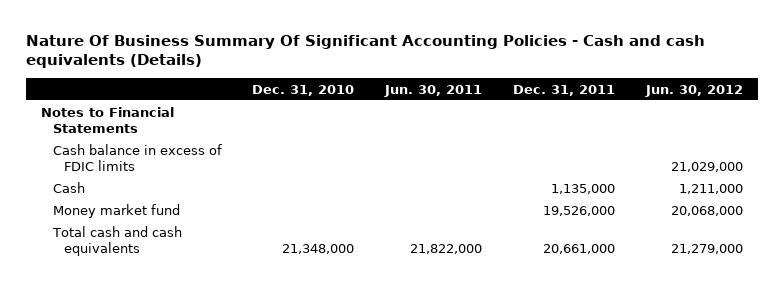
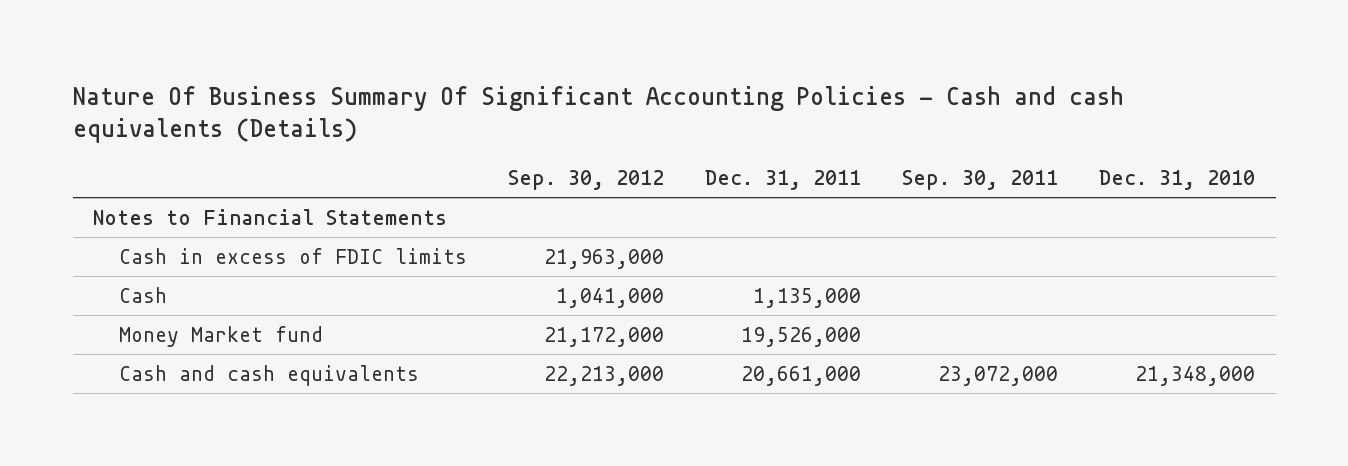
- | Dec. 31, 2010 | Jun. 30, 2011 | Dec. 31, 2011 | Jun. 30, 2012
+ | Sep. 30, 2012 | Dec. 31, 2011 | Sep. 30, 2011 | Dec. 31, 2010
- Cash balance in excess of FDIC limits | | | | 21,029,000
+ Cash in excess of FDIC limits | 21,963,000 | | |
- Money market fund | | | 19,526,000 | 20,068,000
- Total cash and cash equivalents | 21,348,000 | 21,822,000 | 20,661,000 | 21,279,000
+ Money Market fund | 21,172,000 | 19,526,000 | |
+ Cash and cash equivalents | 22,213,000 | 20,661,000 | 23,072,000 | 21,348,000

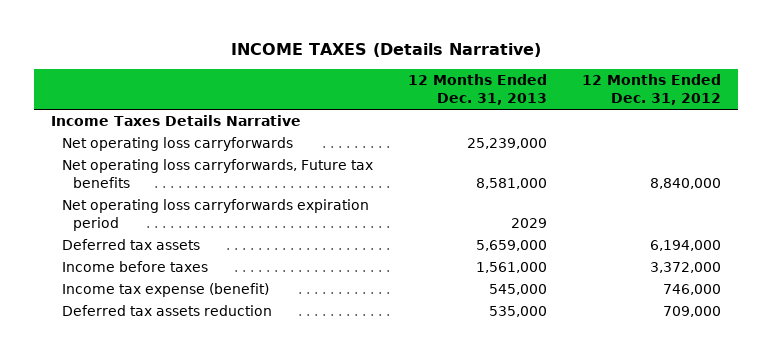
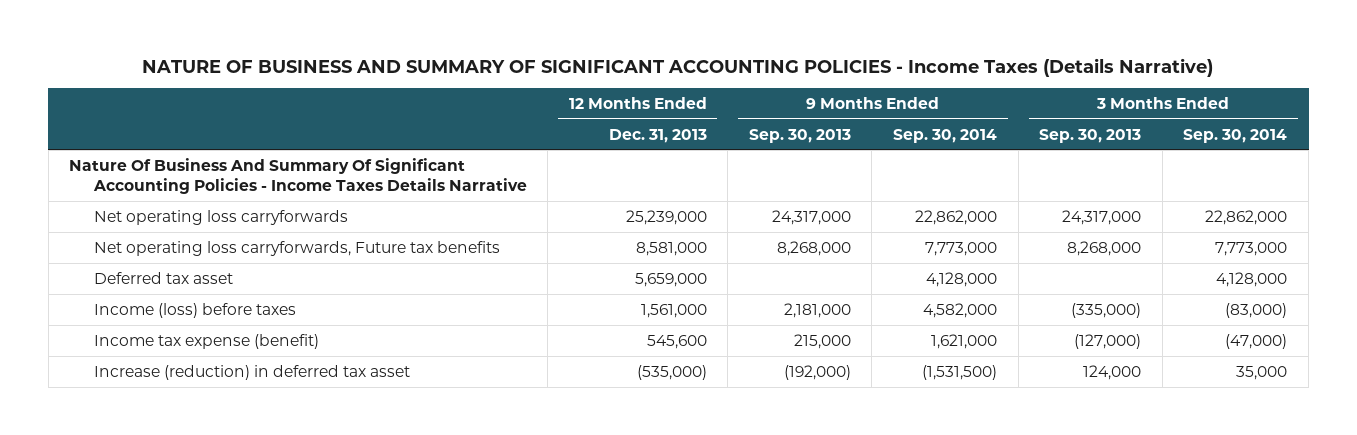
- INCOME TAXES (Details Narrative)
+ NATURE OF BUSINESS AND SUMMARY OF SIGNIFICANT ACCOUNTING POLICIES - Income Taxes (Details Narrative)
- | 12 Months Ended Dec. 31, 2013 | 12 Months Ended Dec. 31, 2012
+ | 12 Months Ended Dec. 31, 2013 | 9 Months Ended Sep. 30, 2013 | 9 Months Ended Sep. 30, 2014 | 3 Months Ended Sep. 30, 2013 | 3 Months Ended Sep. 30, 2014
- Income Taxes Details Narrative
+ Nature Of Business And Summary Of Significant Accounting Policies - Income Taxes Details Narrative
- Net operating loss carryforwards expiration period | 2029 |
- Deferred tax assets | 5,659,000 | 6,194,000
- Income before taxes | 1,561,000 | 3,372,000
- Income tax expense (benefit) | 545,000 | 746,000
- Deferred tax assets reduction | 535,000 | 709,000
+ Deferred tax asset | 5,659,000 | | 4,128,000 | | 4,128,000
+ Income (loss) before taxes | 1,561,000 | 2,181,000 | 4,582,000 | (335,000) | (83,000)
+ Income tax expense (benefit) | 545,600 | 215,000 | 1,621,000 | (127,000) | (47,000)
+ Increase (reduction) in deferred tax asset | (535,000) | (192,000) | (1,531,500) | 124,000 | 35,000

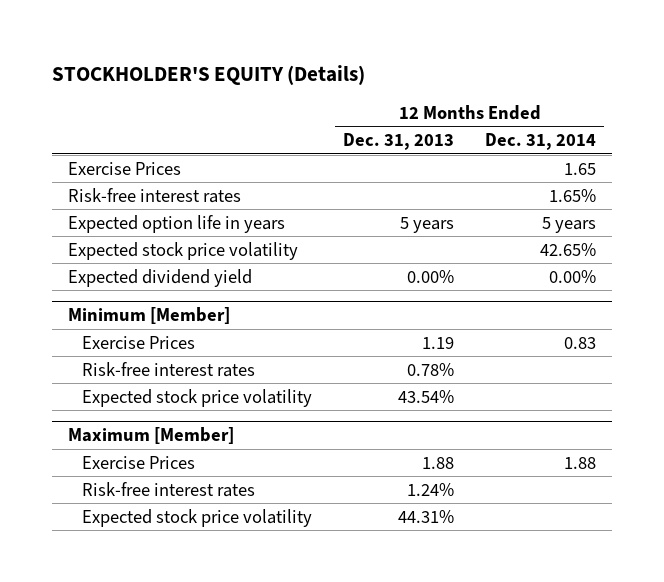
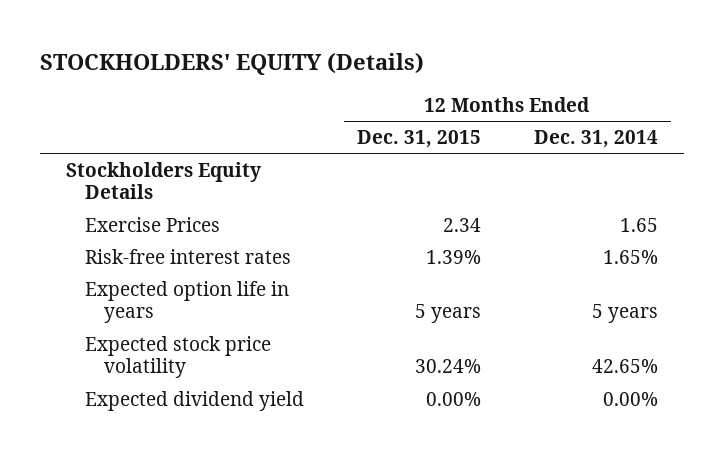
- STOCKHOLDER'S EQUITY (Details)
+ STOCKHOLDERS' EQUITY (Details)
- | 12 Months Ended Dec. 31, 2013 | 12 Months Ended Dec. 31, 2014
+ | 12 Months Ended Dec. 31, 2015 | 12 Months Ended Dec. 31, 2014
+ Stockholders Equity Details
- Minimum [Member]
- Exercise Prices | 1.19 | 0.83
- Risk-free interest rates | 0.78% |
- Expected stock price volatility | 43.54% |
- Maximum [Member]
- Exercise Prices | 1.88 | 1.88
- Risk-free interest rates | 1.24% |
- Expected stock price volatility | 44.31% |

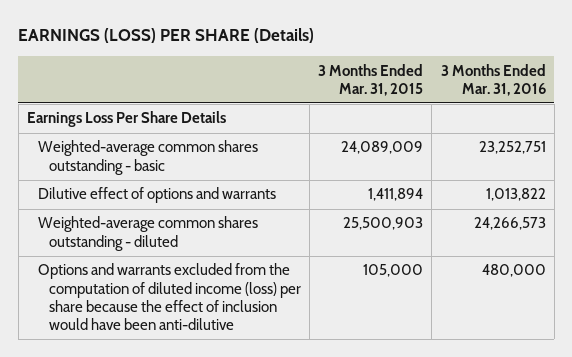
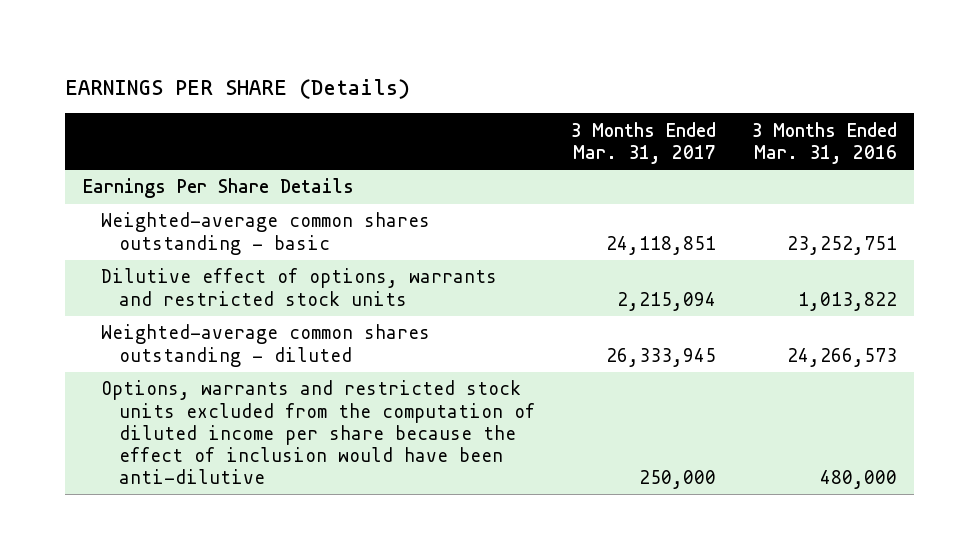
- EARNINGS (LOSS) PER SHARE (Details)
+ EARNINGS PER SHARE (Details)
- | 3 Months Ended Mar. 31, 2015 | 3 Months Ended Mar. 31, 2016
+ | 3 Months Ended Mar. 31, 2017 | 3 Months Ended Mar. 31, 2016
- Earnings Loss Per Share Details
+ Earnings Per Share Details
- Dilutive effect of options and warrants | 1,411,894 | 1,013,822
+ Dilutive effect of options, warrants and restricted stock units | 2,215,094 | 1,013,822
- Options and warrants excluded from the computation of diluted income (loss) per share because the effect of inclusion would have been anti-dilutive | 105,000 | 480,000
+ Options, warrants and restricted stock units excluded from the computation of diluted income per share because the effect of inclusion would have been anti-dilutive | 250,000 | 480,000

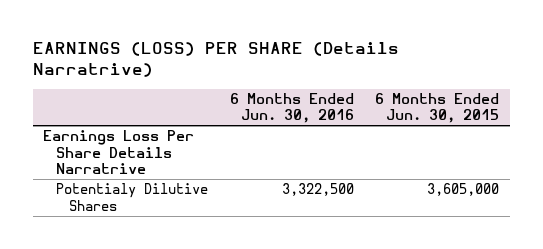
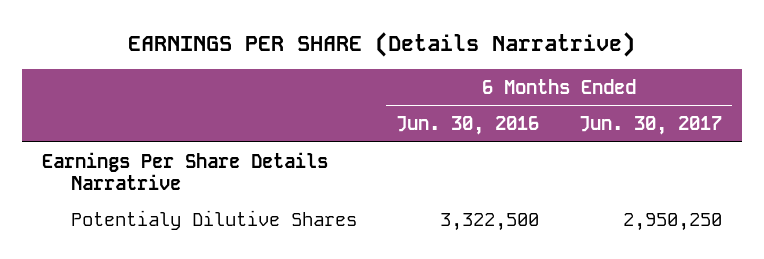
- EARNINGS (LOSS) PER SHARE (Details Narratrive)
+ EARNINGS PER SHARE (Details Narratrive)
- | 6 Months Ended Jun. 30, 2016 | 6 Months Ended Jun. 30, 2015
+ | 6 Months Ended Jun. 30, 2016 | 6 Months Ended Jun. 30, 2017
- Earnings Loss Per Share Details Narratrive
+ Earnings Per Share Details Narratrive

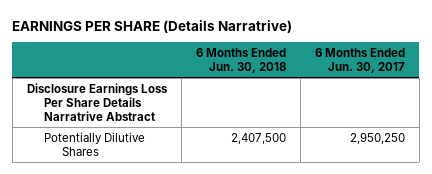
- | 6 Months Ended Jun. 30, 2016 | 6 Months Ended Jun. 30, 2017
+ | 6 Months Ended Jun. 30, 2018 | 6 Months Ended Jun. 30, 2017
- Earnings Per Share Details Narratrive
- Potentialy Dilutive Shares | 3,322,500 | 2,950,250
+ Disclosure Earnings Loss Per Share Details Narratrive Abstract
+ Potentially Dilutive Shares | 2,407,500 | 2,950,250

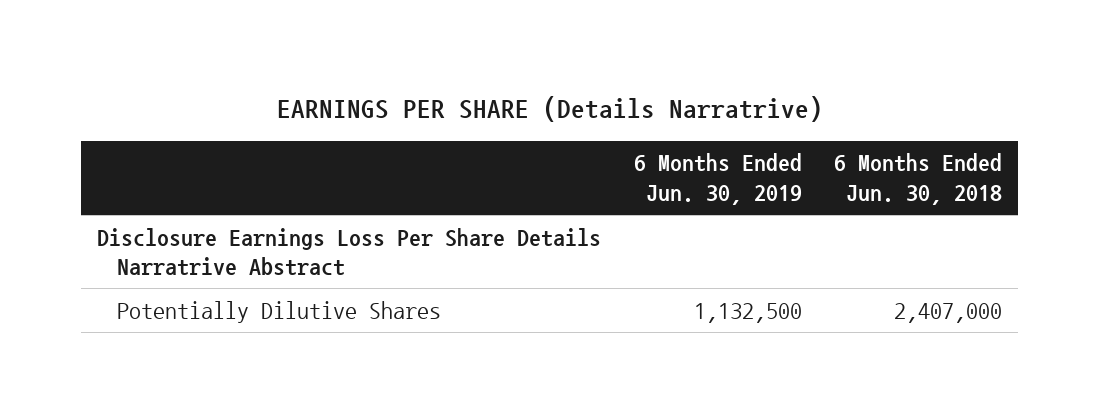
- | 6 Months Ended Jun. 30, 2018 | 6 Months Ended Jun. 30, 2017
+ | 6 Months Ended Jun. 30, 2019 | 6 Months Ended Jun. 30, 2018
- Potentially Dilutive Shares | 2,407,500 | 2,950,250
+ Potentially Dilutive Shares | 1,132,500 | 2,407,000

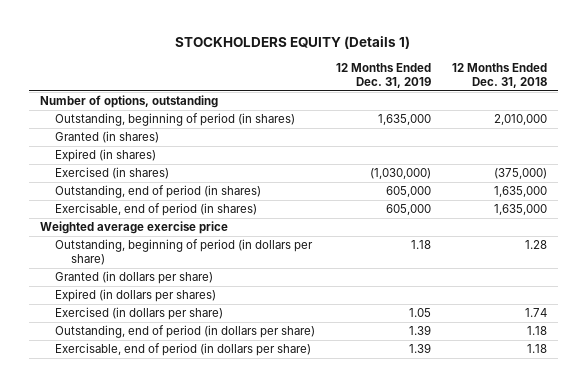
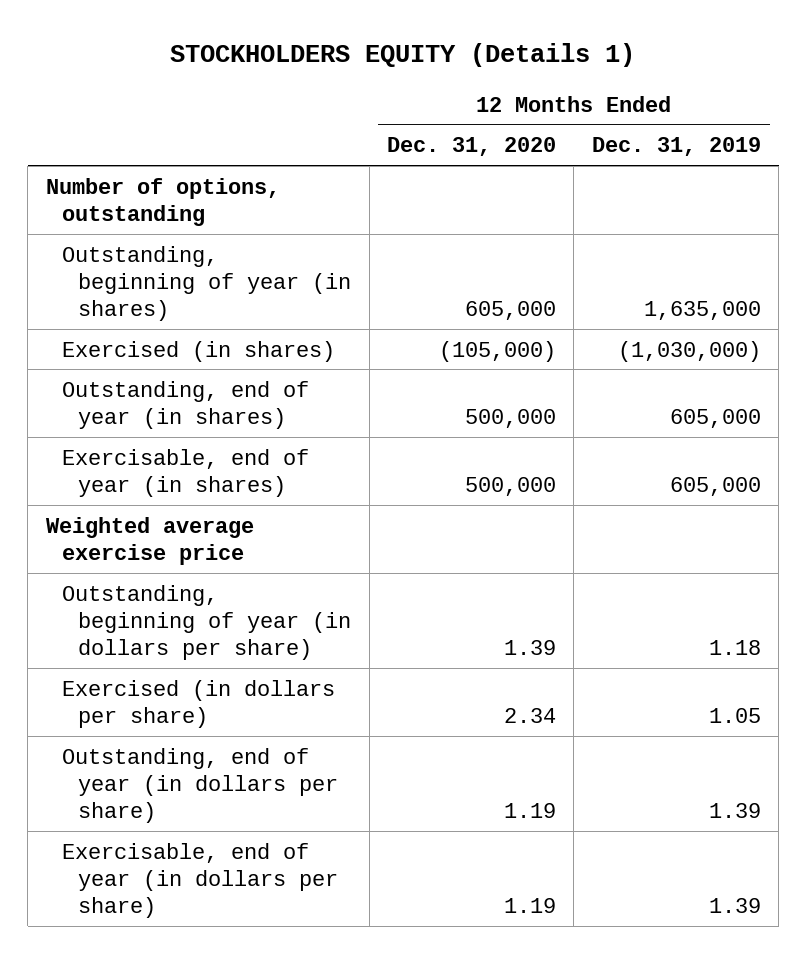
- | 12 Months Ended Dec. 31, 2019 | 12 Months Ended Dec. 31, 2018
+ | 12 Months Ended Dec. 31, 2020 | 12 Months Ended Dec. 31, 2019
- Outstanding, beginning of period (in shares) | 1,635,000 | 2,010,000
- Granted (in shares)
- Expired (in shares)
+ Outstanding, beginning of year (in shares) | 605,000 | 1,635,000
- Outstanding, end of period (in shares) | 605,000 | 1,635,000
- Exercisable, end of period (in shares) | 605,000 | 1,635,000
+ Outstanding, end of year (in shares) | 500,000 | 605,000
+ Exercisable, end of year (in shares) | 500,000 | 605,000
- Outstanding, beginning of period (in dollars per share) | 1.18 | 1.28
- Granted (in dollars per share)
- Expired (in dollars per shares)
+ Outstanding, beginning of year (in dollars per share) | 1.39 | 1.18
- Outstanding, end of period (in dollars per share) | 1.39 | 1.18
- Exercisable, end of period (in dollars per share) | 1.39 | 1.18
+ Outstanding, end of year (in dollars per share) | 1.19 | 1.39
+ Exercisable, end of year (in dollars per share) | 1.19 | 1.39

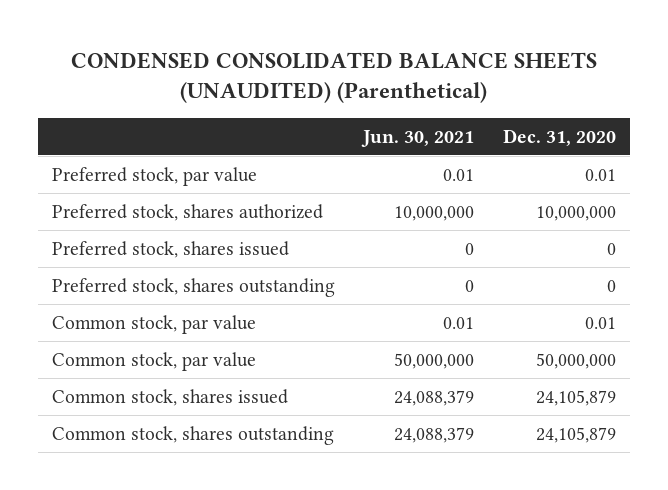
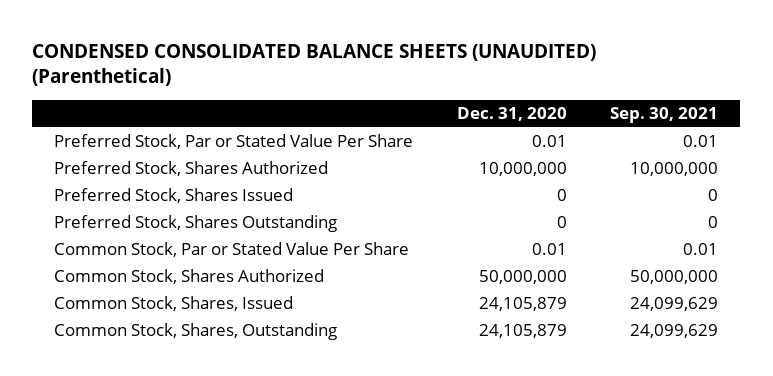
- | Jun. 30, 2021 | Dec. 31, 2020
+ | Dec. 31, 2020 | Sep. 30, 2021
- Preferred stock, par value | 0.01 | 0.01
- Preferred stock, shares authorized | 10,000,000 | 10,000,000
- Preferred stock, shares issued | 0 | 0
- Preferred stock, shares outstanding | 0 | 0
- Common stock, par value | 0.01 | 0.01
- Common stock, par value | 50,000,000 | 50,000,000
- Common stock, shares issued | 24,088,379 | 24,105,879
- Common stock, shares outstanding | 24,088,379 | 24,105,879
+ Preferred Stock, Par or Stated Value Per Share | 0.01 | 0.01
+ Preferred Stock, Shares Authorized | 10,000,000 | 10,000,000
+ Preferred Stock, Shares Issued | 0 | 0
+ Preferred Stock, Shares Outstanding | 0 | 0
+ Common Stock, Par or Stated Value Per Share | 0.01 | 0.01
+ Common Stock, Shares Authorized | 50,000,000 | 50,000,000
+ Common Stock, Shares, Issued | 24,105,879 | 24,099,629
+ Common Stock, Shares, Outstanding | 24,105,879 | 24,099,629

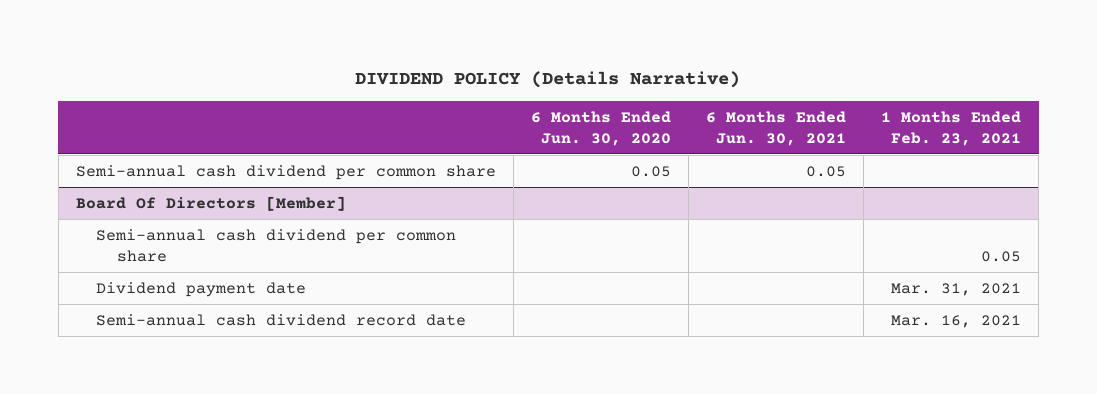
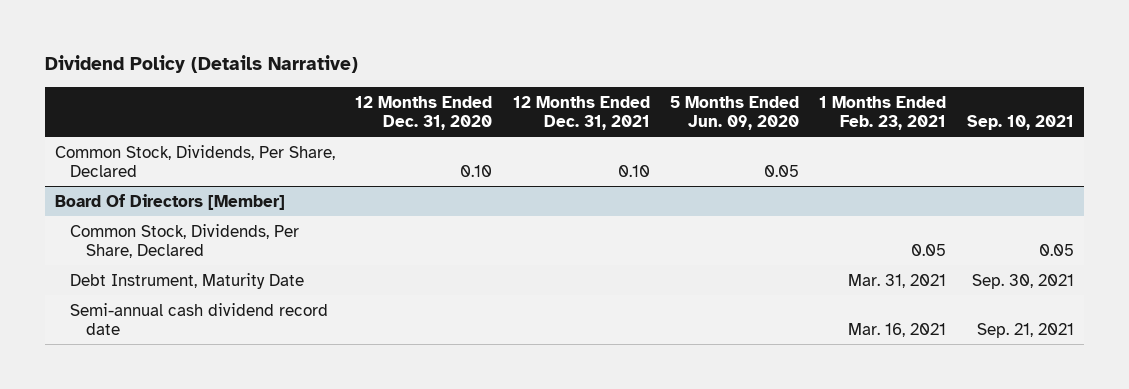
- DIVIDEND POLICY (Details Narrative)
+ Dividend Policy (Details Narrative)
- | 6 Months Ended Jun. 30, 2020 | 6 Months Ended Jun. 30, 2021 | 1 Months Ended Feb. 23, 2021
+ | 12 Months Ended Dec. 31, 2020 | 12 Months Ended Dec. 31, 2021 | 5 Months Ended Jun. 09, 2020 | 1 Months Ended Feb. 23, 2021 | Sep. 10, 2021
- Semi-annual cash dividend per common share | 0.05 | 0.05 |
+ Common Stock, Dividends, Per Share, Declared | 0.10 | 0.10 | 0.05 | |
@ Board Of Directors [Member]
- Semi-annual cash dividend per common share | | | 0.05
- Dividend payment date | | | Mar. 31, 2021
+ Common Stock, Dividends, Per Share, Declared | | | | 0.05 | 0.05
+ Debt Instrument, Maturity Date | | | | Mar. 31, 2021 | Sep. 30, 2021

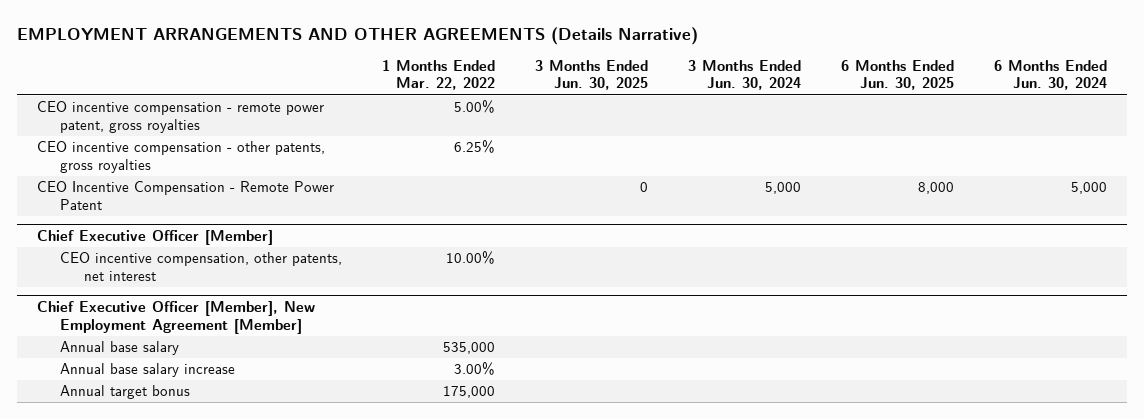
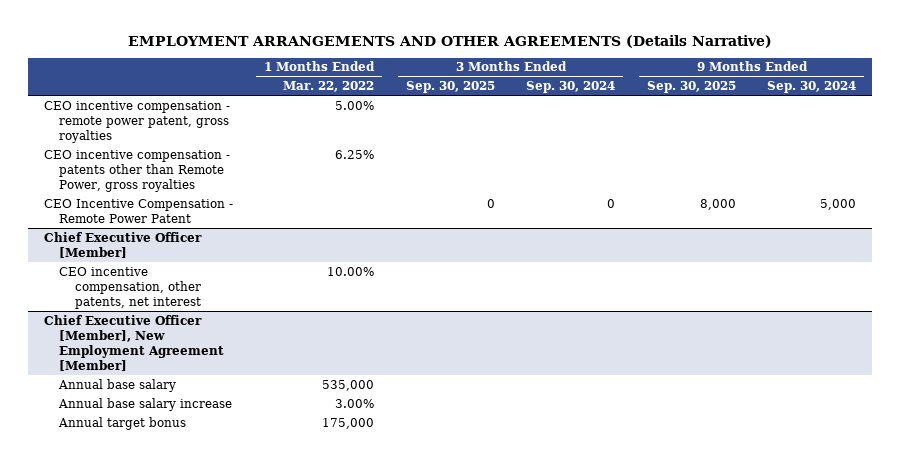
- | 1 Months Ended Mar. 22, 2022 | 3 Months Ended Jun. 30, 2025 | 3 Months Ended Jun. 30, 2024 | 6 Months Ended Jun. 30, 2025 | 6 Months Ended Jun. 30, 2024
+ | 1 Months Ended Mar. 22, 2022 | 3 Months Ended Sep. 30, 2025 | 3 Months Ended Sep. 30, 2024 | 9 Months Ended Sep. 30, 2025 | 9 Months Ended Sep. 30, 2024
- CEO incentive compensation - other patents, gross royalties | 6.25% | | | |
+ CEO incentive compensation - patents other than Remote Power, gross royalties | 6.25% | | | |

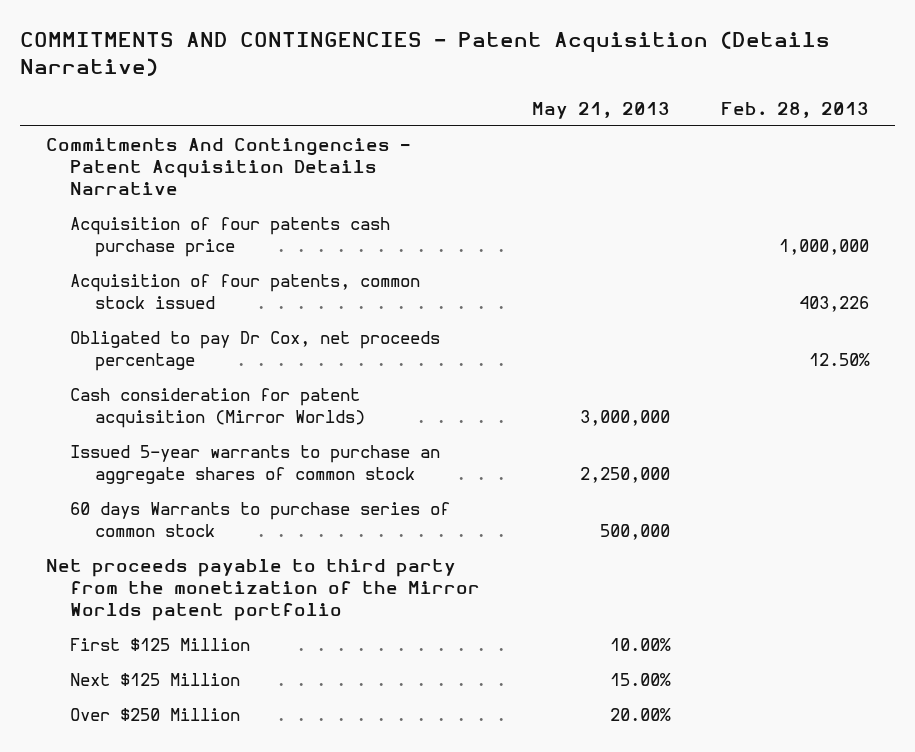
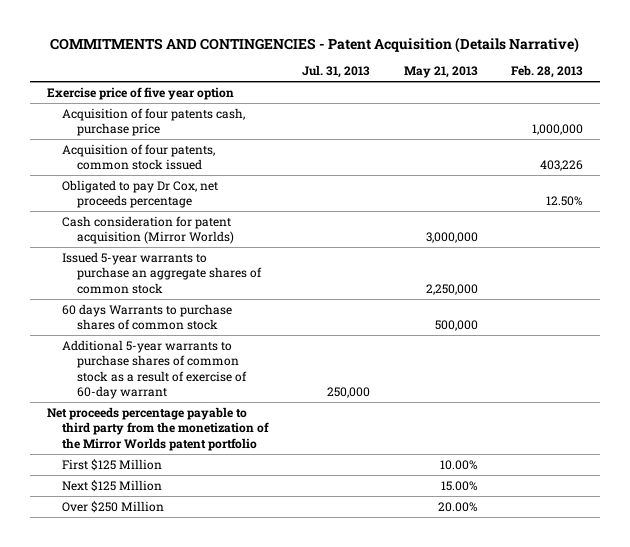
- | May 21, 2013 | Feb. 28, 2013
+ | Jul. 31, 2013 | May 21, 2013 | Feb. 28, 2013
- Commitments And Contingencies - Patent Acquisition Details Narrative
- Acquisition of four patents cash purchase price | | 1,000,000
+ Exercise price of five year option
+ Acquisition of four patents cash, purchase price | | | 1,000,000
- 60 days Warrants to purchase series of common stock | 500,000 |
- Net proceeds payable to third party from the monetization of the Mirror Worlds patent portfolio
+ 60 days Warrants to purchase shares of common stock | | 500,000 |
+ Additional 5-year warrants to purchase shares of common stock as a result of exercise of 60-day warrant | 250,000 | |
+ Net proceeds percentage payable to third party from the monetization of the Mirror Worlds patent portfolio

